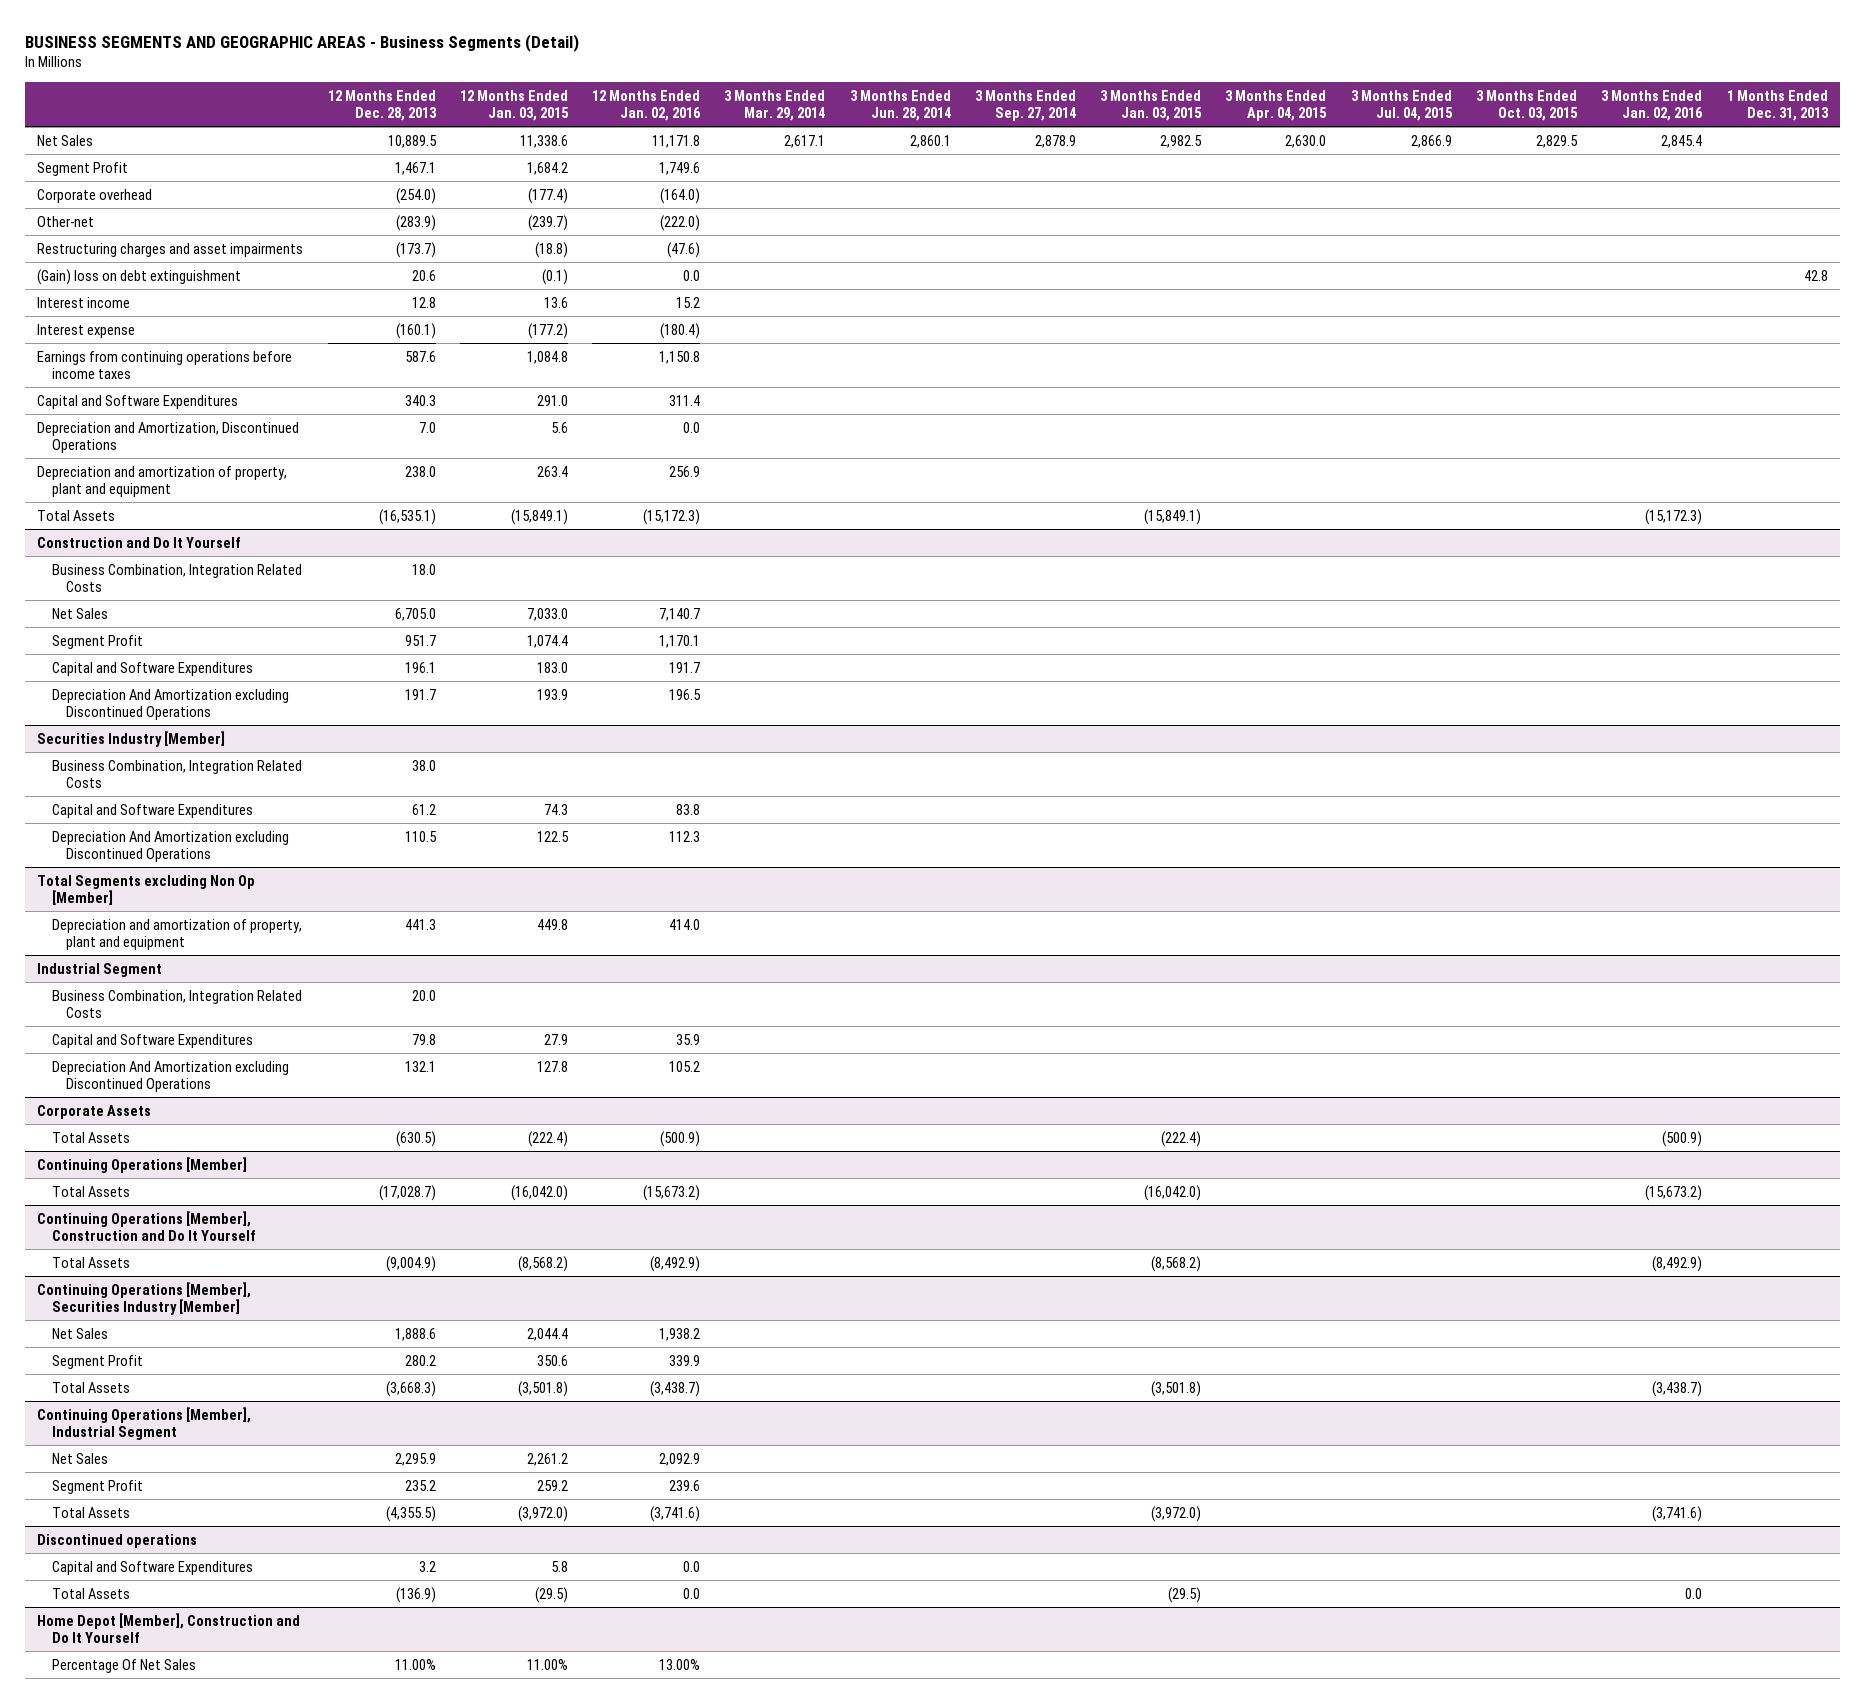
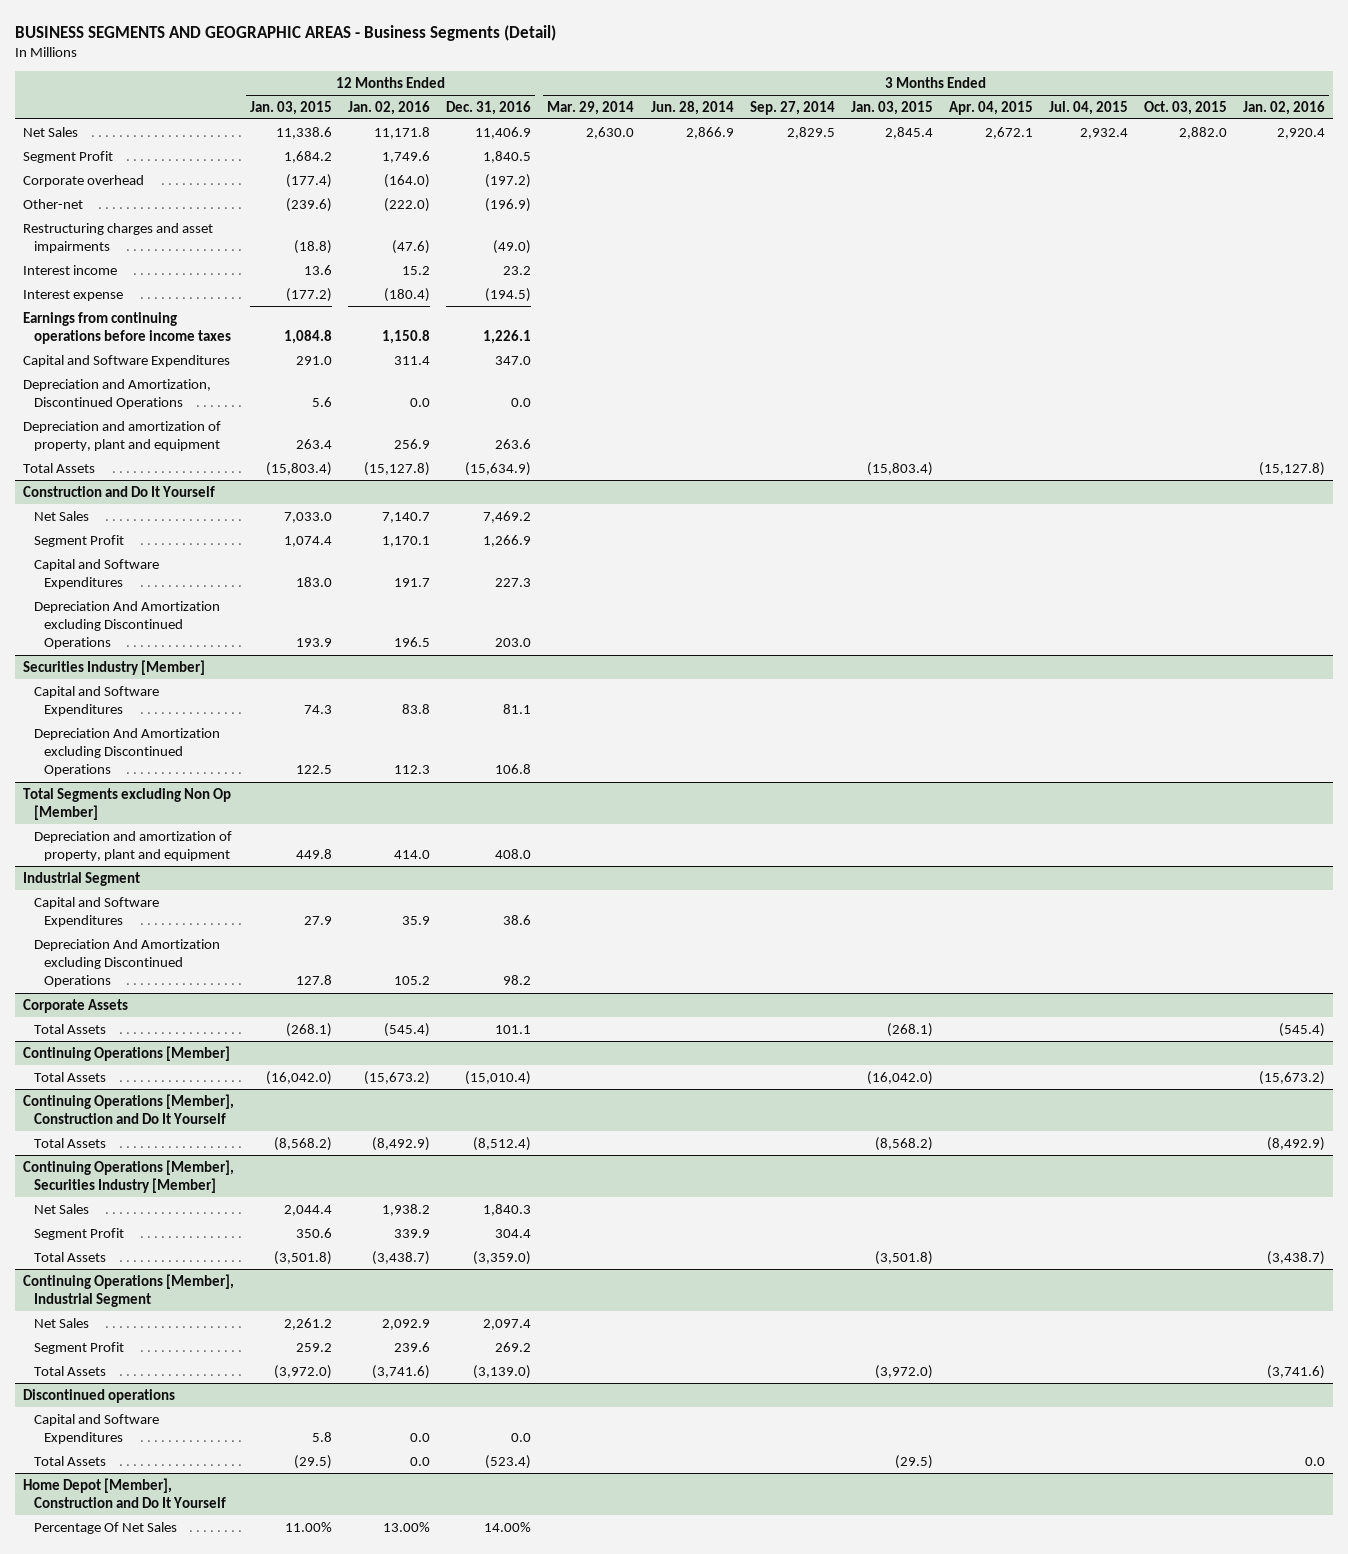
- | 12 Months Ended Dec. 28, 2013 | 12 Months Ended Jan. 03, 2015 | 12 Months Ended Jan. 02, 2016 | 3 Months Ended Mar. 29, 2014 | 3 Months Ended Jun. 28, 2014 | 3 Months Ended Sep. 27, 2014 | 3 Months Ended Jan. 03, 2015 | 3 Months Ended Apr. 04, 2015 | 3 Months Ended Jul. 04, 2015 | 3 Months Ended Oct. 03, 2015 | 3 Months Ended Jan. 02, 2016 | 1 Months Ended Dec. 31, 2013
+ | 12 Months Ended Jan. 03, 2015 | 12 Months Ended Jan. 02, 2016 | 12 Months Ended Dec. 31, 2016 | 3 Months Ended Mar. 29, 2014 | 3 Months Ended Jun. 28, 2014 | 3 Months Ended Sep. 27, 2014 | 3 Months Ended Jan. 03, 2015 | 3 Months Ended Apr. 04, 2015 | 3 Months Ended Jul. 04, 2015 | 3 Months Ended Oct. 03, 2015 | 3 Months Ended Jan. 02, 2016
- Net Sales | 10,889.5 | 11,338.6 | 11,171.8 | 2,617.1 | 2,860.1 | 2,878.9 | 2,982.5 | 2,630.0 | 2,866.9 | 2,829.5 | 2,845.4 |
+ Net Sales | 11,338.6 | 11,171.8 | 11,406.9 | 2,630.0 | 2,866.9 | 2,829.5 | 2,845.4 | 2,672.1 | 2,932.4 | 2,882.0 | 2,920.4
- Other-net | (283.9) | (239.7) | (222.0) | | | | | | | | |
+ Other-net | (239.6) | (222.0) | (196.9) | | | | | | | |
- (Gain) loss on debt extinguishment | 20.6 | (0.1) | 0.0 | | | | | | | | | 42.8
- Total Assets | (16,535.1) | (15,849.1) | (15,172.3) | | | | (15,849.1) | | | | (15,172.3) |
+ Total Assets | (15,803.4) | (15,127.8) | (15,634.9) | | | | (15,803.4) | | | | (15,127.8)
@ Construction and Do It Yourself
- Business Combination, Integration Related Costs | 18.0 | | | | | | | | | | |
@ Securities Industry [Member]
- Business Combination, Integration Related Costs | 38.0 | | | | | | | | | | |
@ Industrial Segment
- Business Combination, Integration Related Costs | 20.0 | | | | | | | | | | |
@ Corporate Assets
- Total Assets | (630.5) | (222.4) | (500.9) | | | | (222.4) | | | | (500.9) |
+ Total Assets | (268.1) | (545.4) | 101.1 | | | | (268.1) | | | | (545.4)

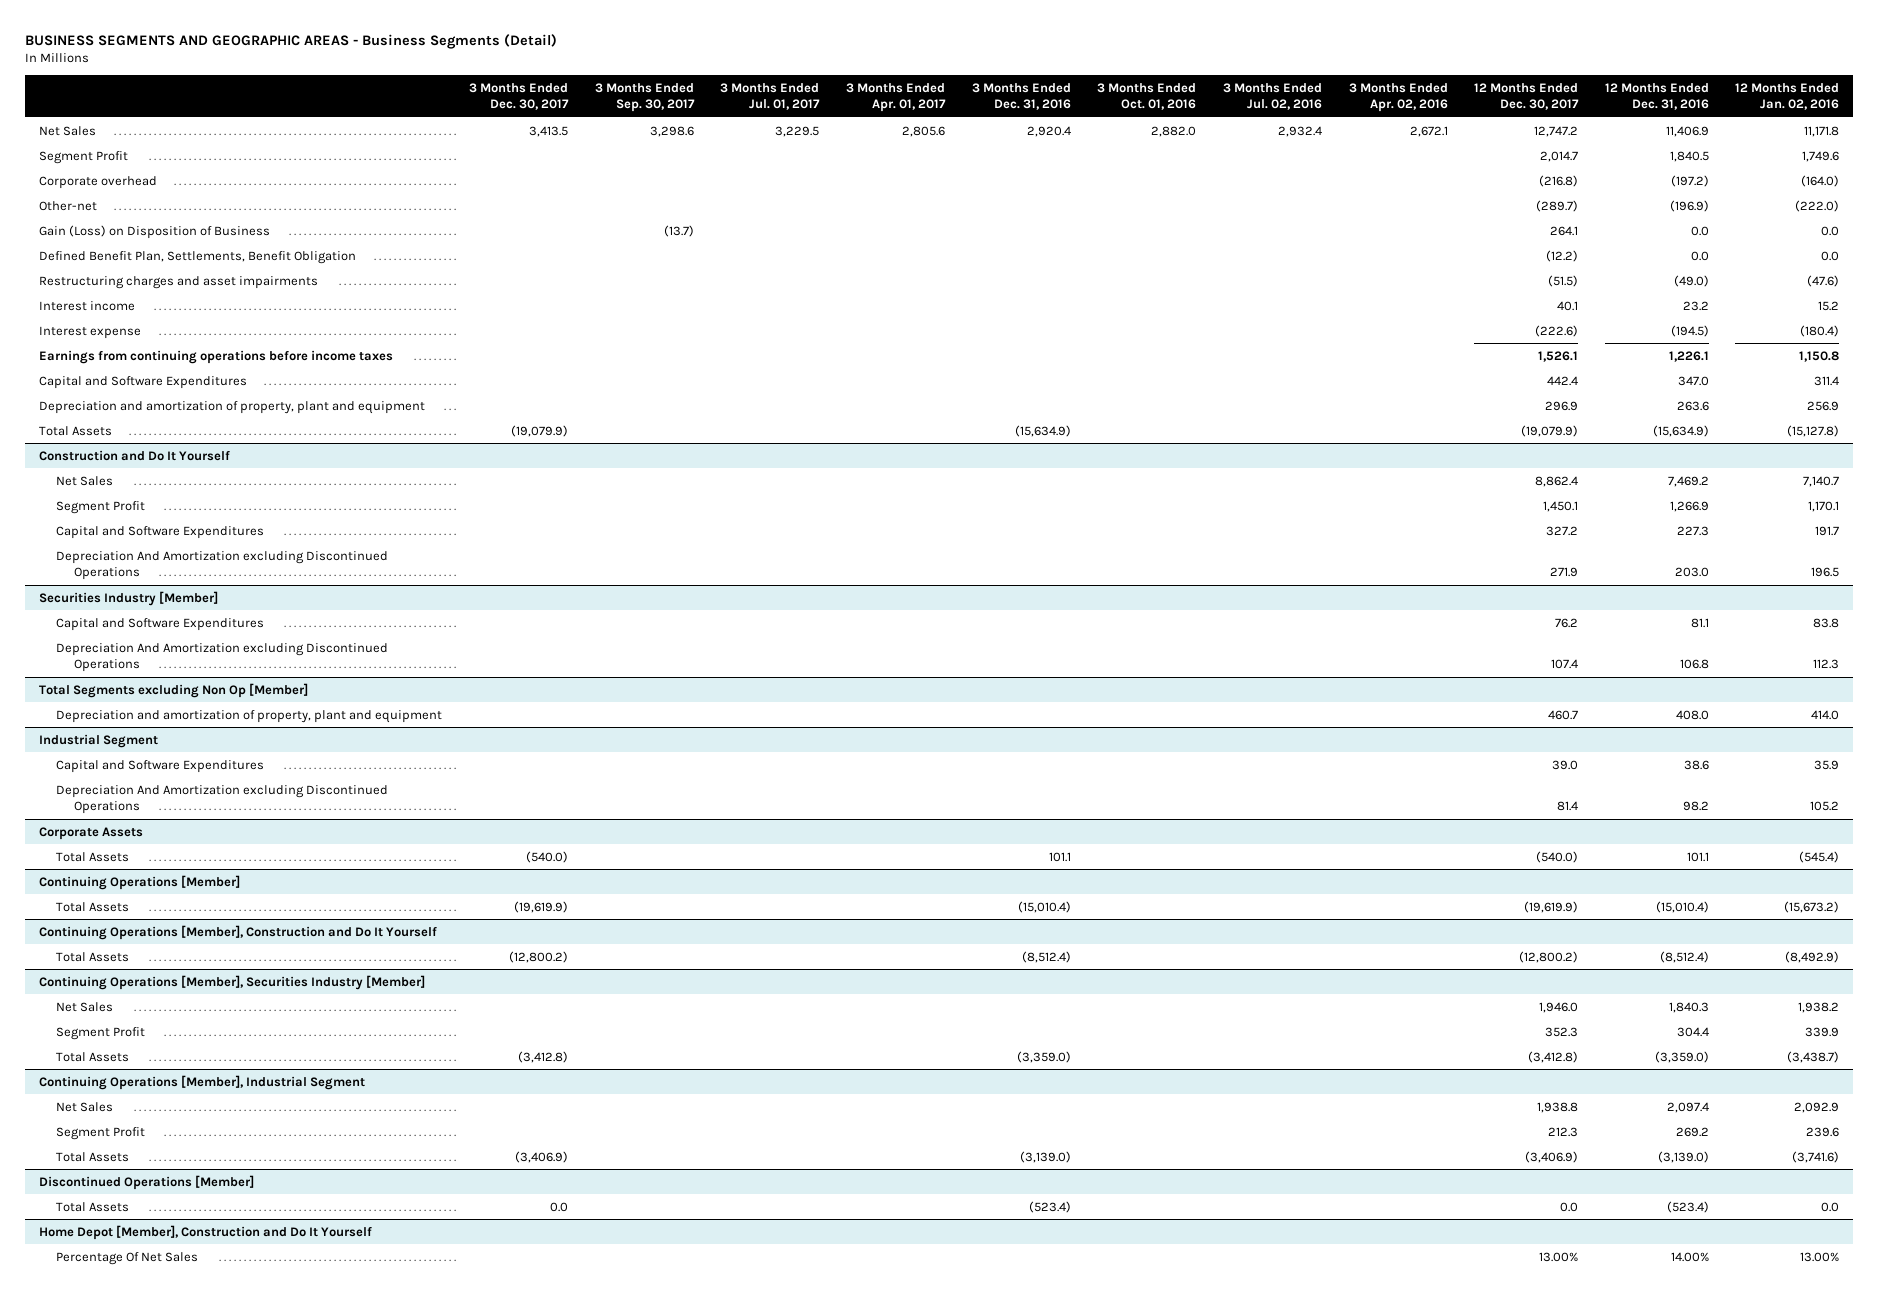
- | 12 Months Ended Jan. 03, 2015 | 12 Months Ended Jan. 02, 2016 | 12 Months Ended Dec. 31, 2016 | 3 Months Ended Mar. 29, 2014 | 3 Months Ended Jun. 28, 2014 | 3 Months Ended Sep. 27, 2014 | 3 Months Ended Jan. 03, 2015 | 3 Months Ended Apr. 04, 2015 | 3 Months Ended Jul. 04, 2015 | 3 Months Ended Oct. 03, 2015 | 3 Months Ended Jan. 02, 2016
+ | 3 Months Ended Dec. 30, 2017 | 3 Months Ended Sep. 30, 2017 | 3 Months Ended Jul. 01, 2017 | 3 Months Ended Apr. 01, 2017 | 3 Months Ended Dec. 31, 2016 | 3 Months Ended Oct. 01, 2016 | 3 Months Ended Jul. 02, 2016 | 3 Months Ended Apr. 02, 2016 | 12 Months Ended Dec. 30, 2017 | 12 Months Ended Dec. 31, 2016 | 12 Months Ended Jan. 02, 2016
+ Gain (Loss) on Disposition of Business | | (13.7) | | | | | | | 264.1 | 0.0 | 0.0
+ Defined Benefit Plan, Settlements, Benefit Obligation | | | | | | | | | (12.2) | 0.0 | 0.0
- Depreciation and Amortization, Discontinued Operations | 5.6 | 0.0 | 0.0 | | | | | | | |
- Discontinued operations
- Capital and Software Expenditures | 5.8 | 0.0 | 0.0 | | | | | | | |
+ Discontinued Operations [Member]

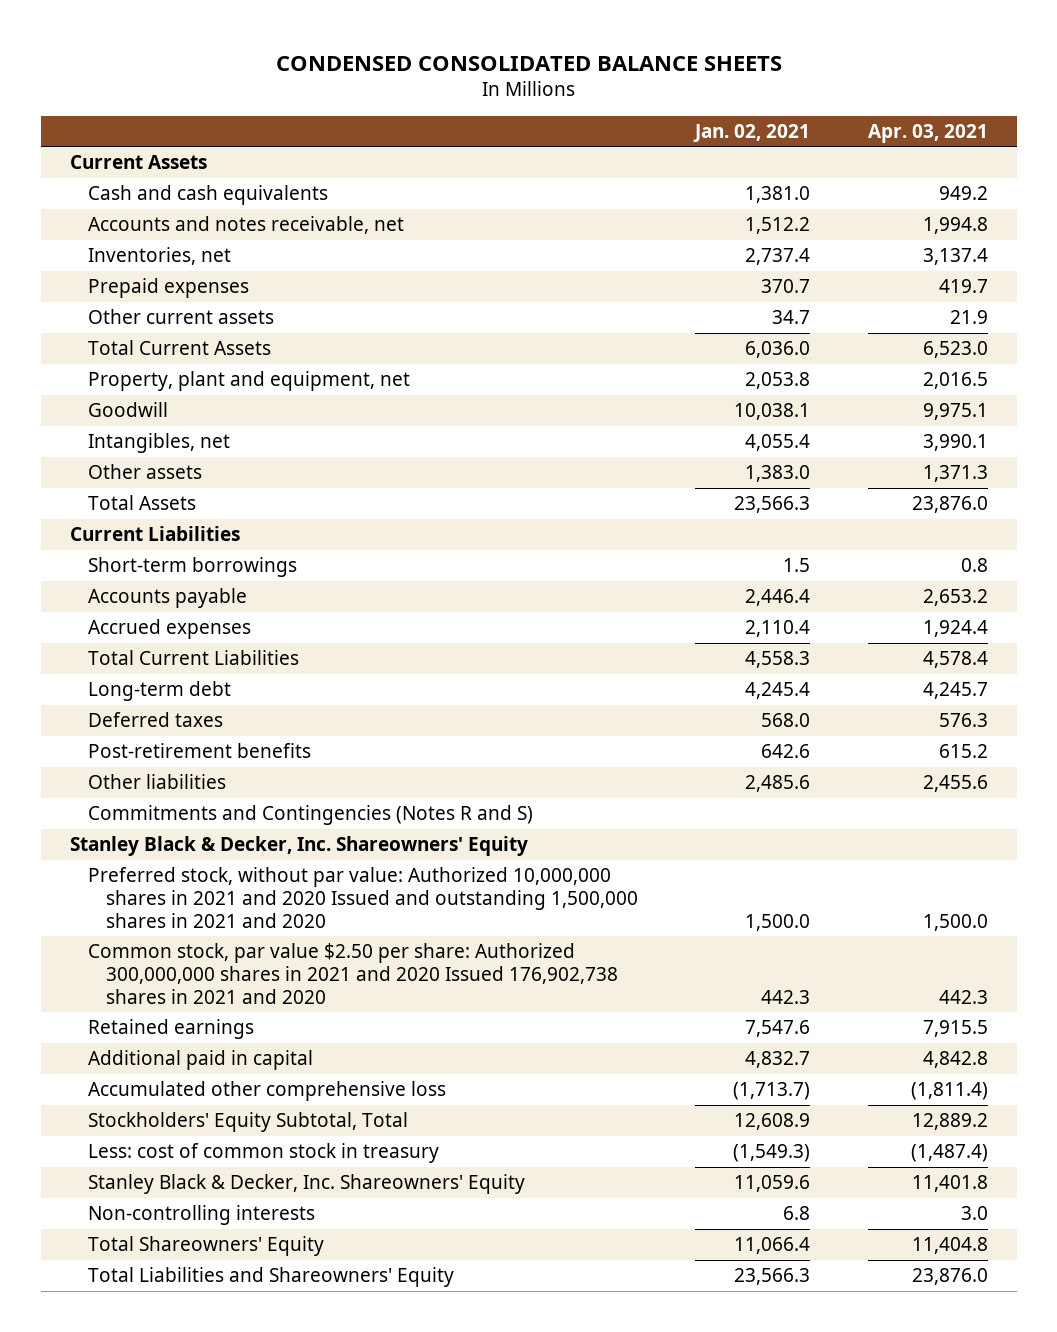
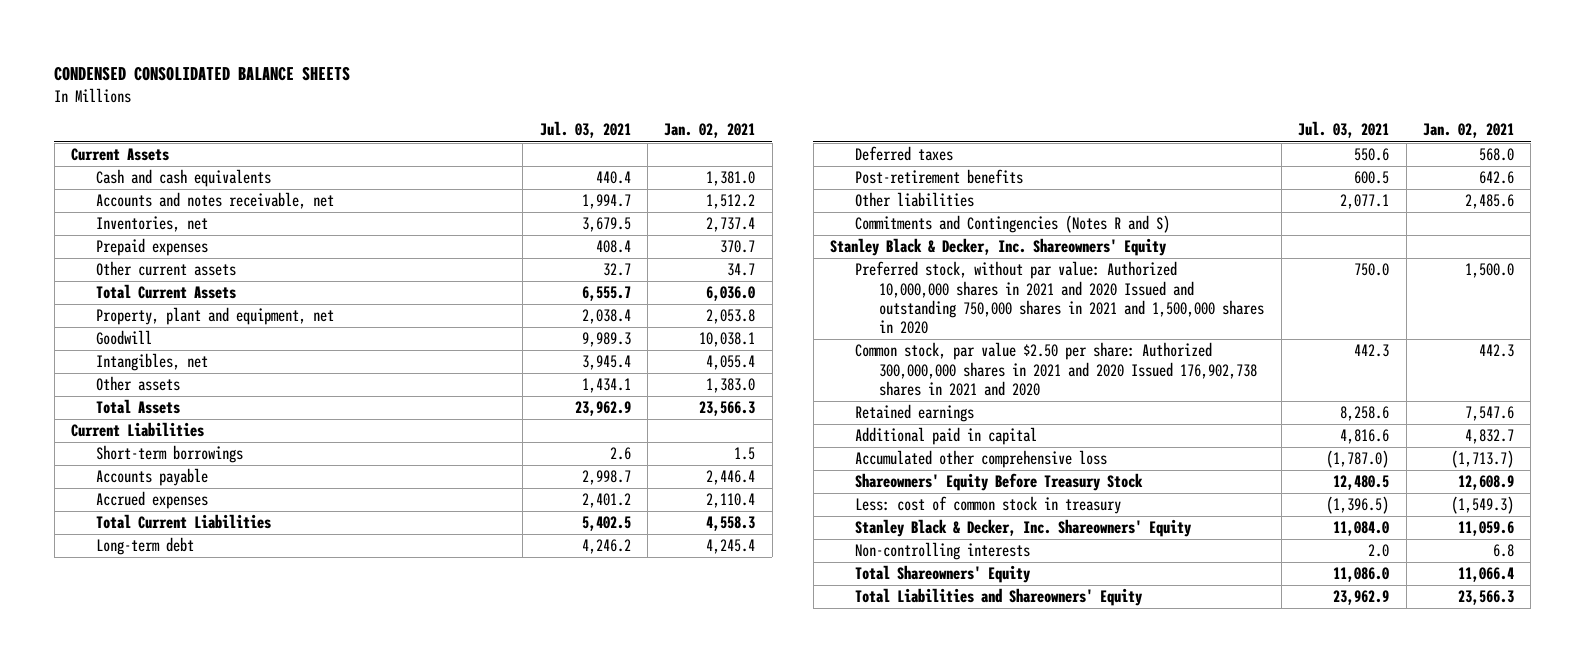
- | Jan. 02, 2021 | Apr. 03, 2021
+ | Jul. 03, 2021 | Jan. 02, 2021
- Preferred stock, without par value: Authorized 10,000,000 shares in 2021 and 2020 Issued and outstanding 1,500,000 shares in 2021 and 2020 | 1,500.0 | 1,500.0
+ Preferred stock, without par value: Authorized 10,000,000 shares in 2021 and 2020 Issued and outstanding 750,000 shares in 2021 and 1,500,000 shares in 2020 | 750.0 | 1,500.0
- Stockholders' Equity Subtotal, Total | 12,608.9 | 12,889.2
+ Shareowners' Equity Before Treasury Stock | 12,480.5 | 12,608.9

